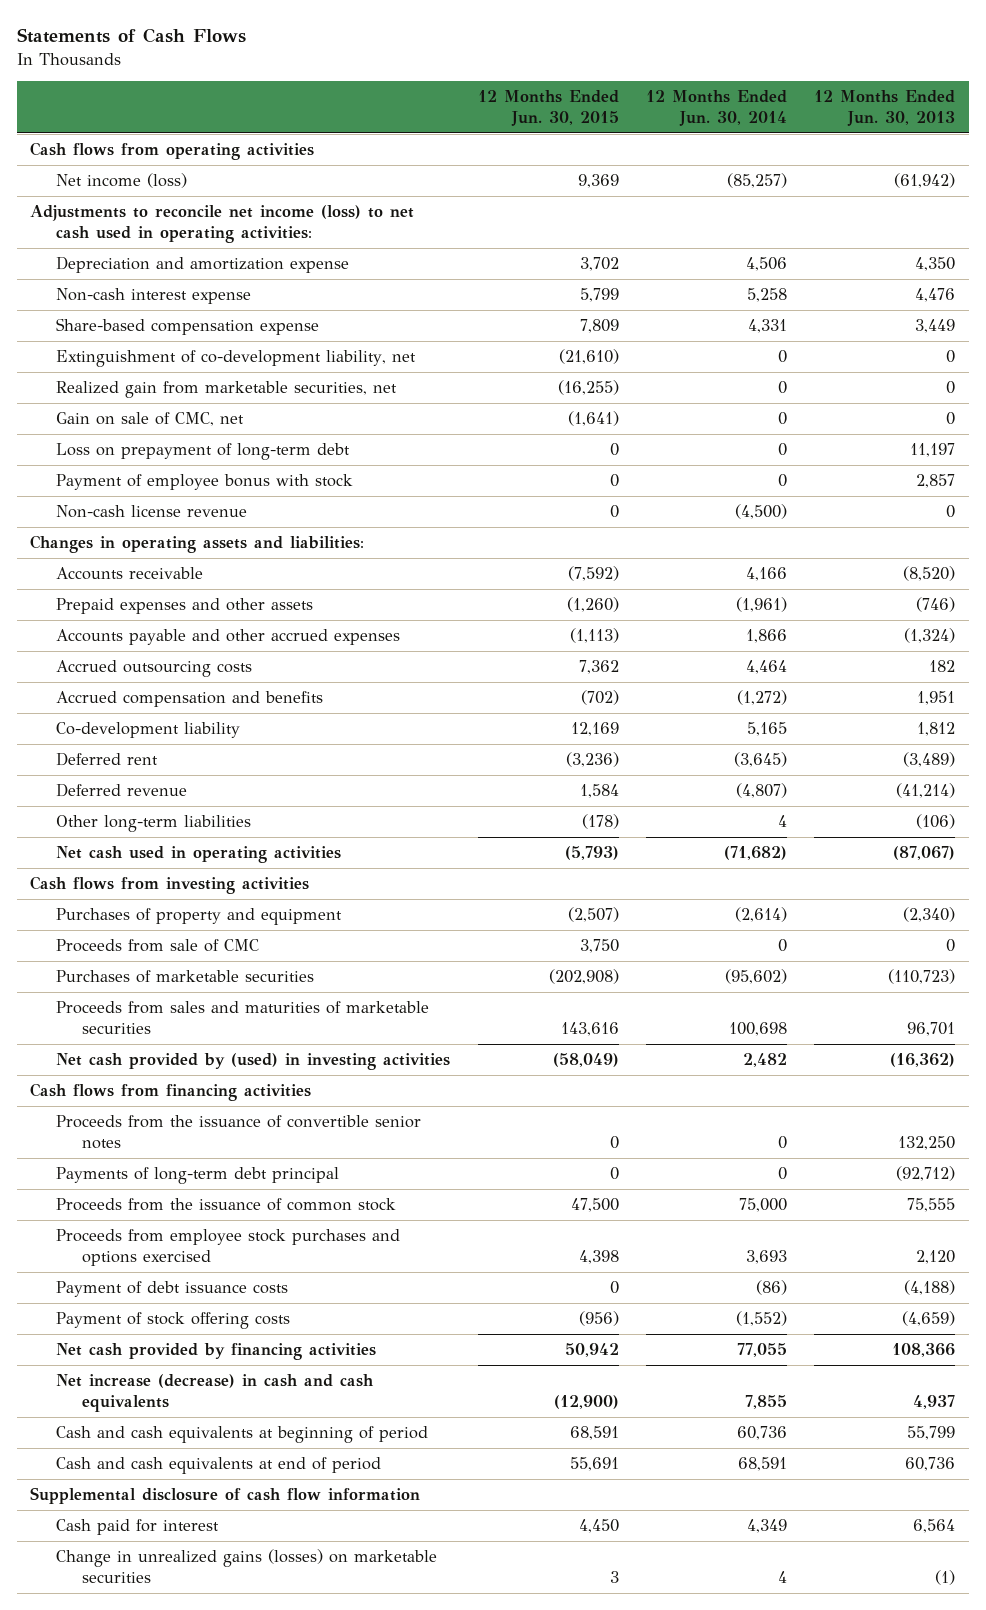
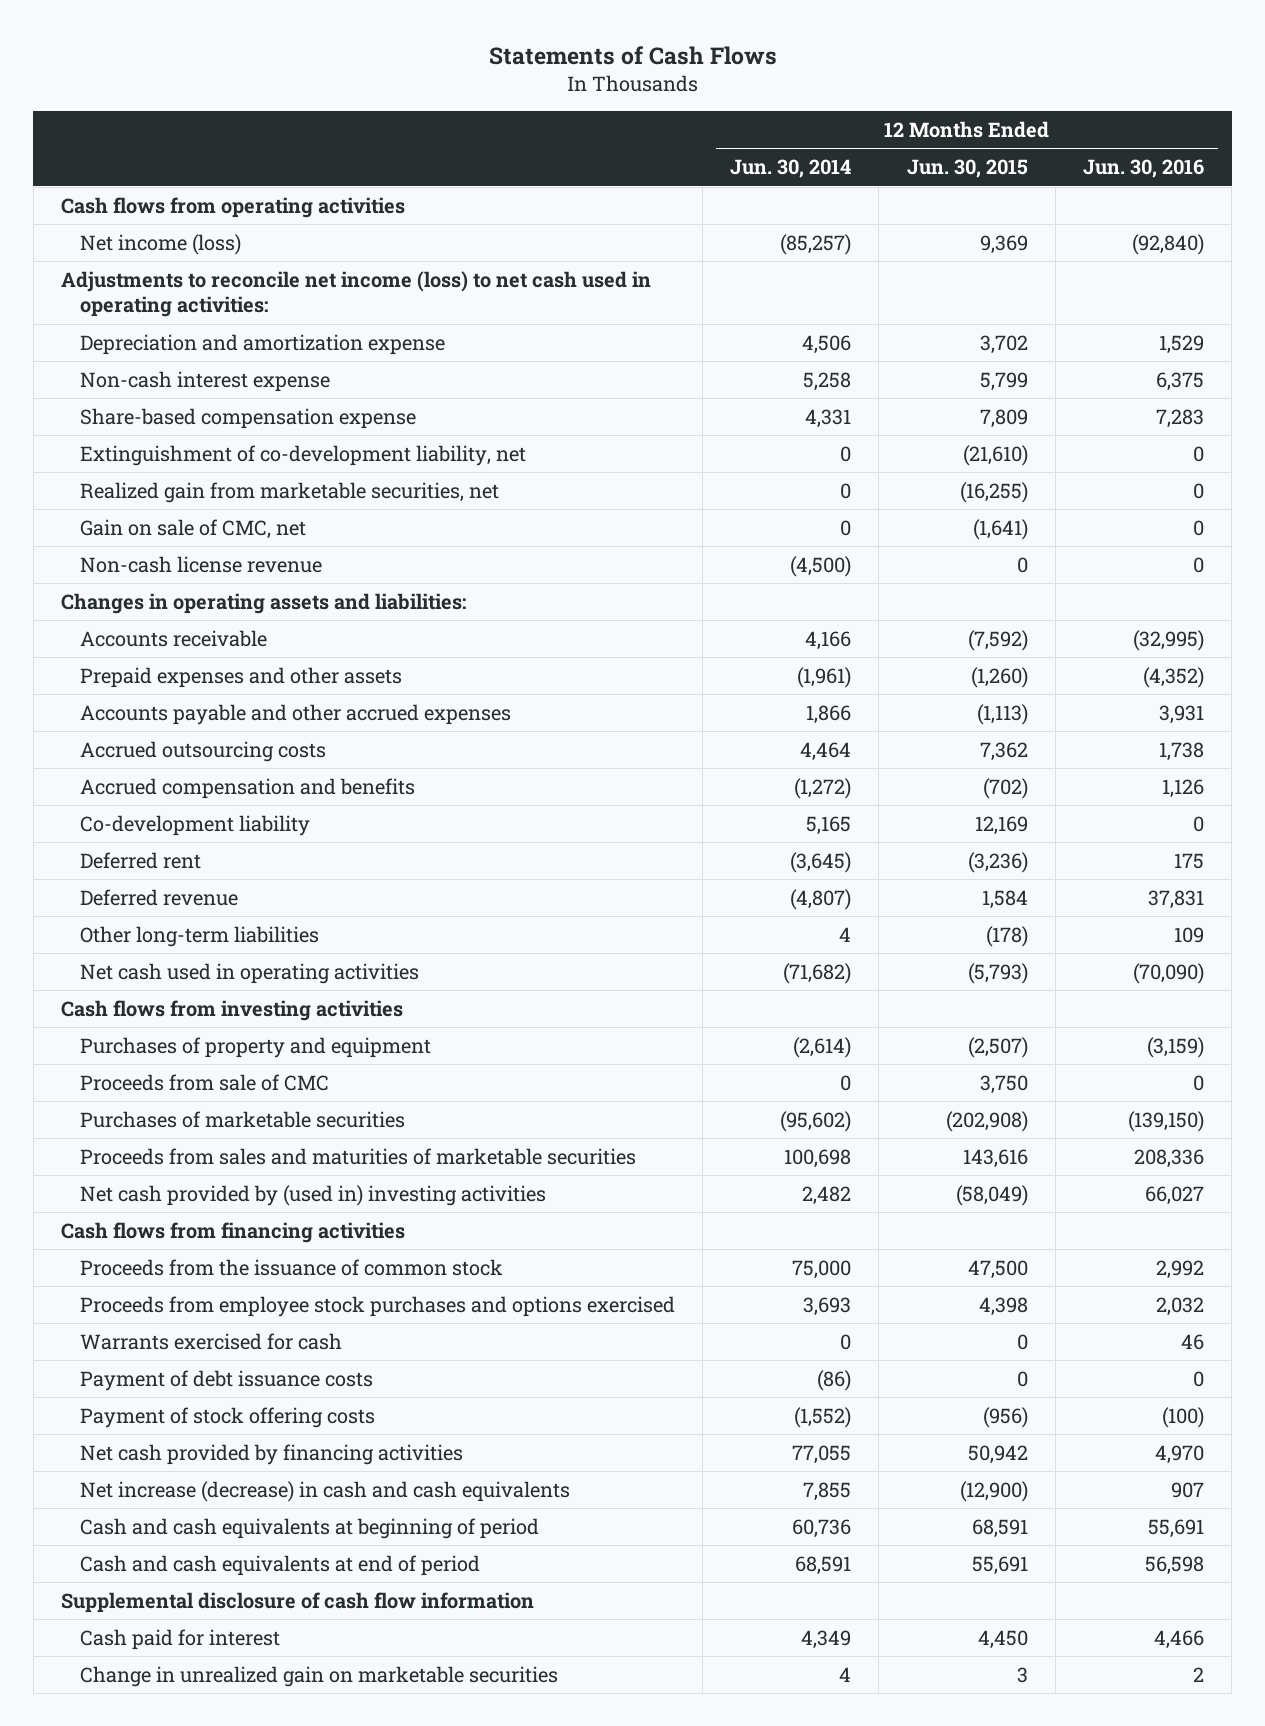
- | 12 Months Ended Jun. 30, 2015 | 12 Months Ended Jun. 30, 2014 | 12 Months Ended Jun. 30, 2013
+ | 12 Months Ended Jun. 30, 2014 | 12 Months Ended Jun. 30, 2015 | 12 Months Ended Jun. 30, 2016
- Loss on prepayment of long-term debt | 0 | 0 | 11,197
- Payment of employee bonus with stock | 0 | 0 | 2,857
- Net cash provided by (used) in investing activities | (58,049) | 2,482 | (16,362)
+ Net cash provided by (used in) investing activities | 2,482 | (58,049) | 66,027
- Proceeds from the issuance of convertible senior notes | 0 | 0 | 132,250
- Payments of long-term debt principal | 0 | 0 | (92,712)
+ Warrants exercised for cash | 0 | 0 | 46
- Change in unrealized gains (losses) on marketable securities | 3 | 4 | (1)
+ Change in unrealized gain on marketable securities | 4 | 3 | 2

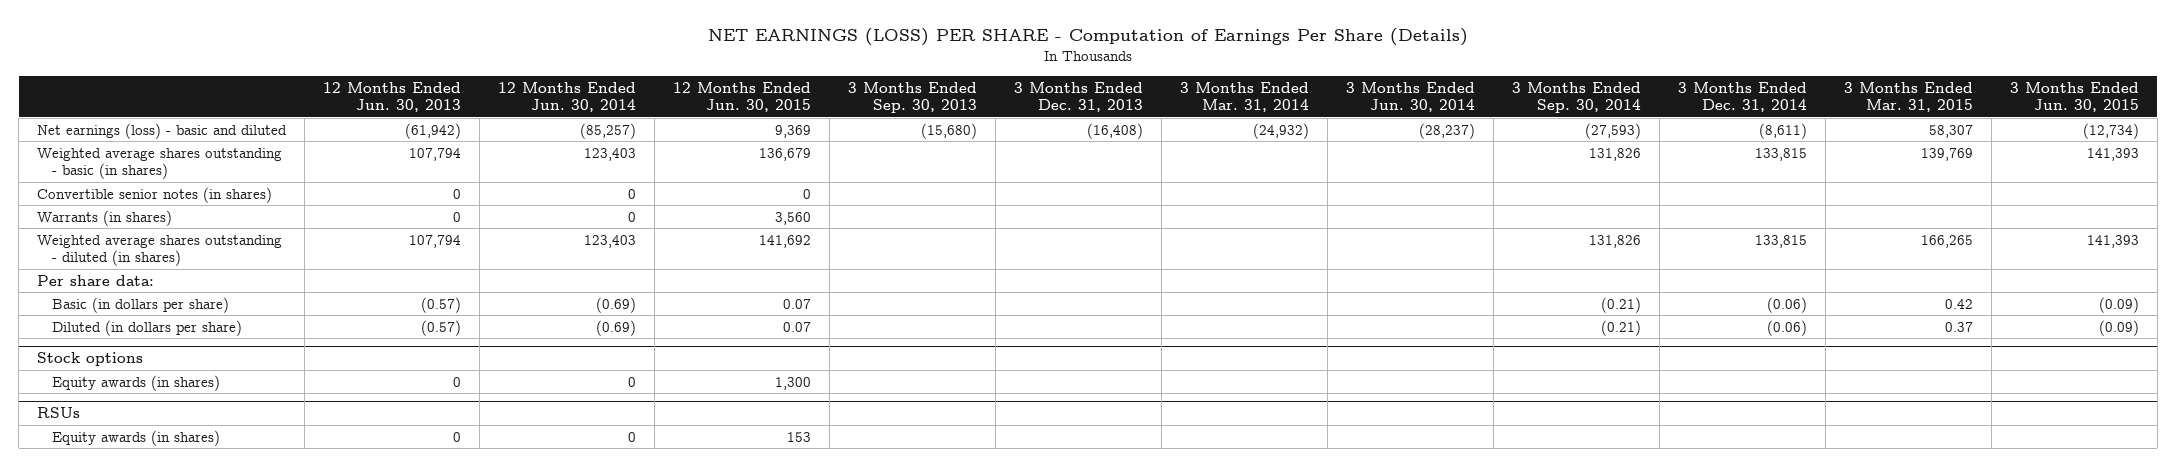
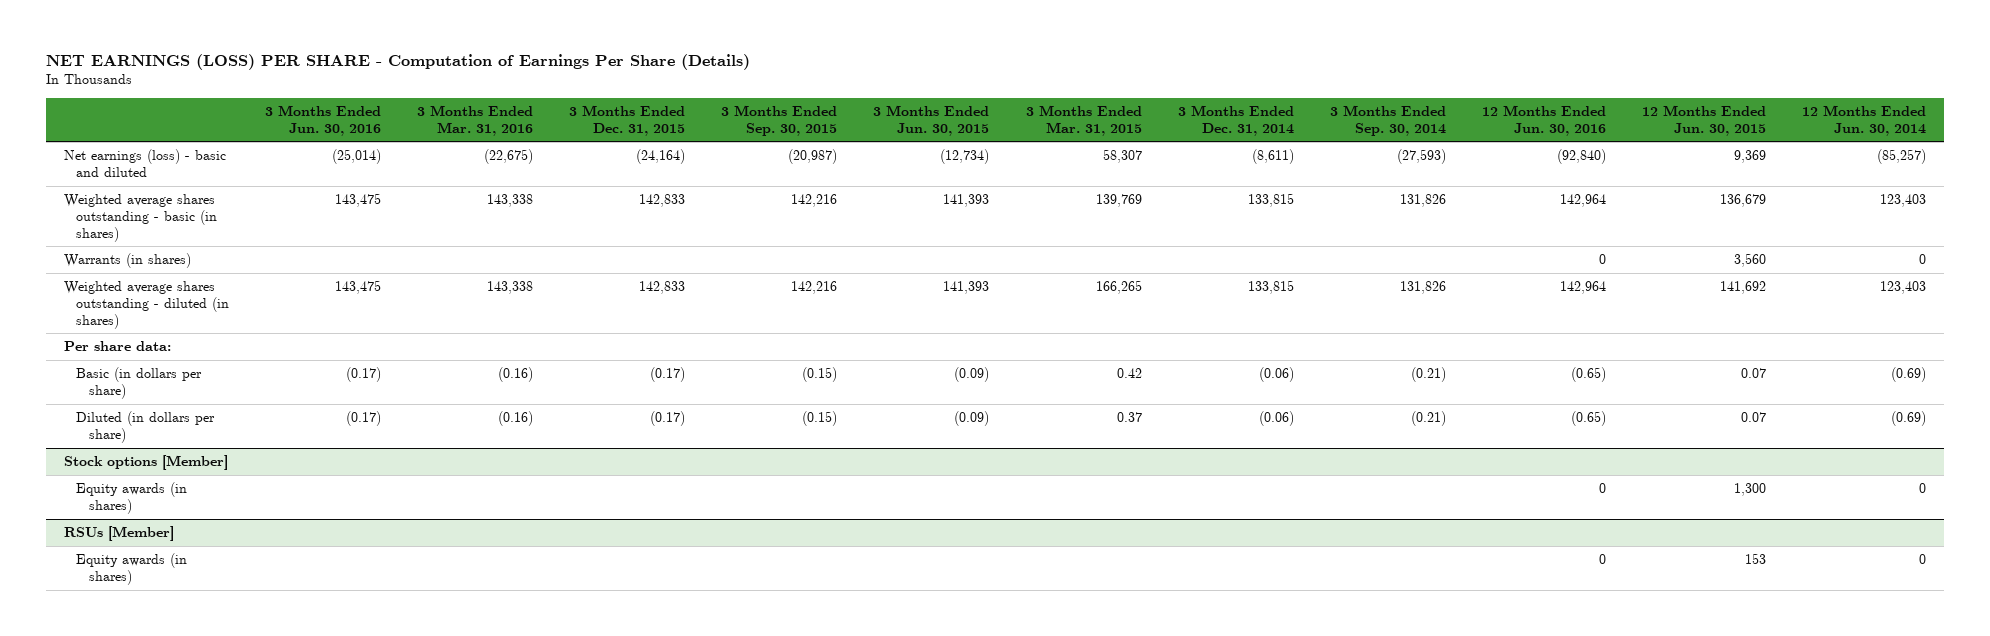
- | 12 Months Ended Jun. 30, 2013 | 12 Months Ended Jun. 30, 2014 | 12 Months Ended Jun. 30, 2015 | 3 Months Ended Sep. 30, 2013 | 3 Months Ended Dec. 31, 2013 | 3 Months Ended Mar. 31, 2014 | 3 Months Ended Jun. 30, 2014 | 3 Months Ended Sep. 30, 2014 | 3 Months Ended Dec. 31, 2014 | 3 Months Ended Mar. 31, 2015 | 3 Months Ended Jun. 30, 2015
+ | 3 Months Ended Jun. 30, 2016 | 3 Months Ended Mar. 31, 2016 | 3 Months Ended Dec. 31, 2015 | 3 Months Ended Sep. 30, 2015 | 3 Months Ended Jun. 30, 2015 | 3 Months Ended Mar. 31, 2015 | 3 Months Ended Dec. 31, 2014 | 3 Months Ended Sep. 30, 2014 | 12 Months Ended Jun. 30, 2016 | 12 Months Ended Jun. 30, 2015 | 12 Months Ended Jun. 30, 2014
- Convertible senior notes (in shares) | 0 | 0 | 0 | | | | | | | |
- Stock options
+ Stock options [Member]
- RSUs
+ RSUs [Member]

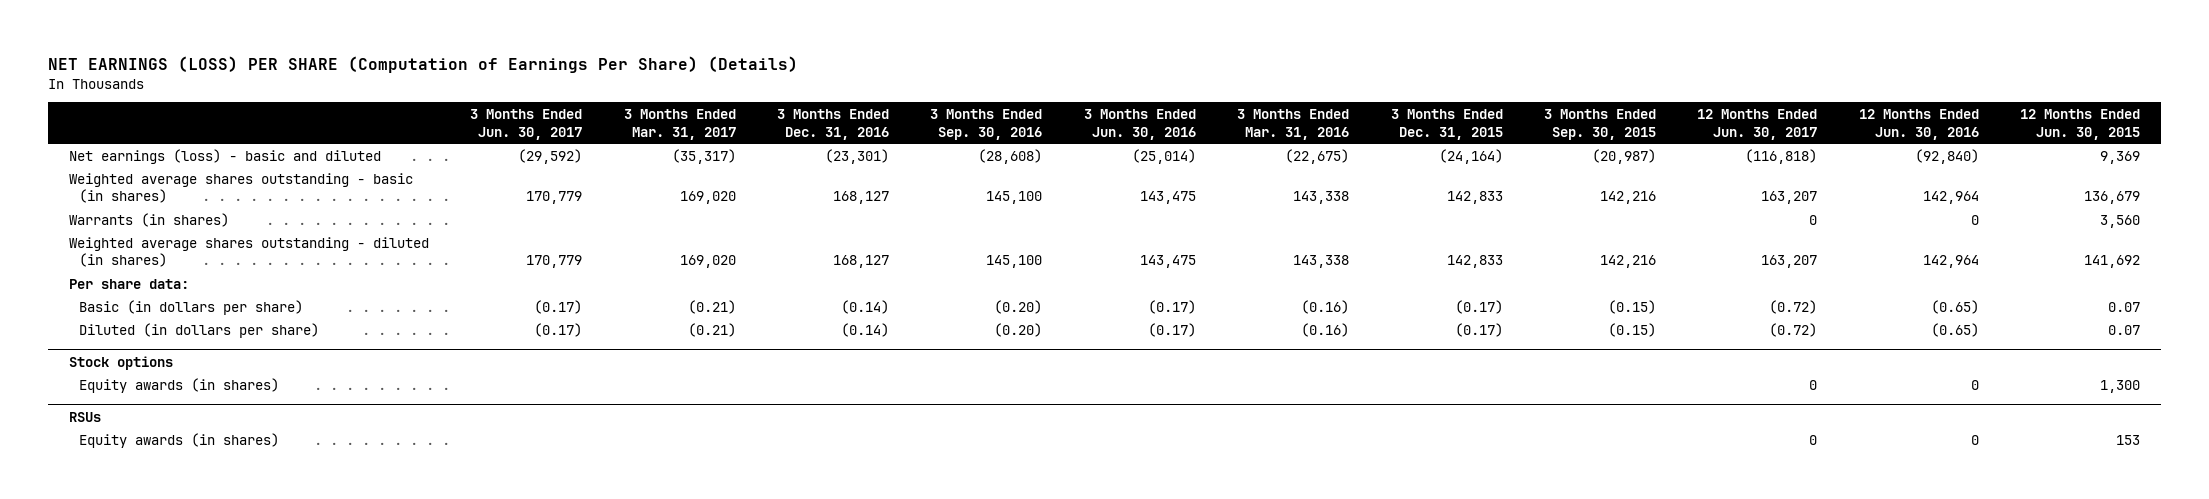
- NET EARNINGS (LOSS) PER SHARE - Computation of Earnings Per Share (Details)
+ NET EARNINGS (LOSS) PER SHARE (Computation of Earnings Per Share) (Details)
- | 3 Months Ended Jun. 30, 2016 | 3 Months Ended Mar. 31, 2016 | 3 Months Ended Dec. 31, 2015 | 3 Months Ended Sep. 30, 2015 | 3 Months Ended Jun. 30, 2015 | 3 Months Ended Mar. 31, 2015 | 3 Months Ended Dec. 31, 2014 | 3 Months Ended Sep. 30, 2014 | 12 Months Ended Jun. 30, 2016 | 12 Months Ended Jun. 30, 2015 | 12 Months Ended Jun. 30, 2014
+ | 3 Months Ended Jun. 30, 2017 | 3 Months Ended Mar. 31, 2017 | 3 Months Ended Dec. 31, 2016 | 3 Months Ended Sep. 30, 2016 | 3 Months Ended Jun. 30, 2016 | 3 Months Ended Mar. 31, 2016 | 3 Months Ended Dec. 31, 2015 | 3 Months Ended Sep. 30, 2015 | 12 Months Ended Jun. 30, 2017 | 12 Months Ended Jun. 30, 2016 | 12 Months Ended Jun. 30, 2015
- Stock options [Member]
+ Stock options
- RSUs [Member]
+ RSUs

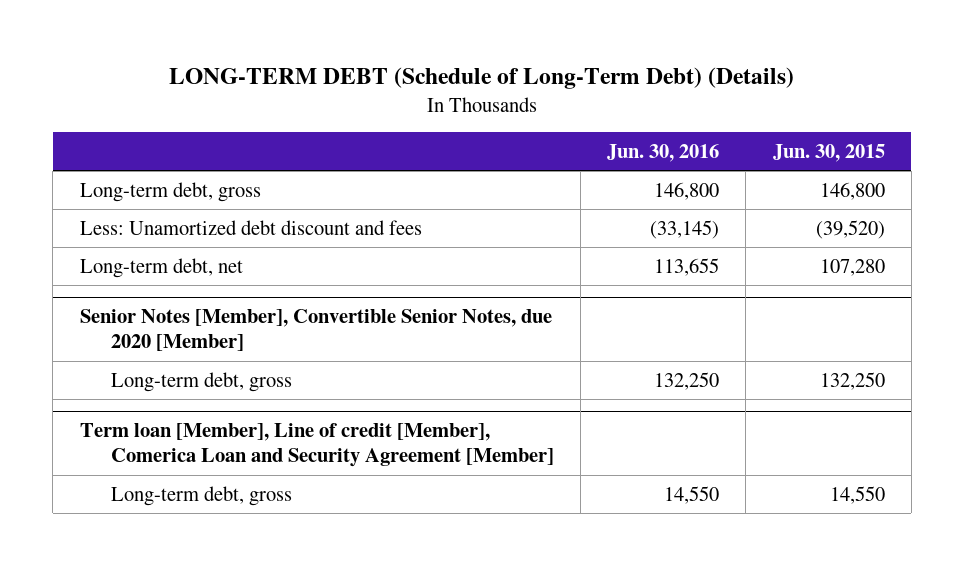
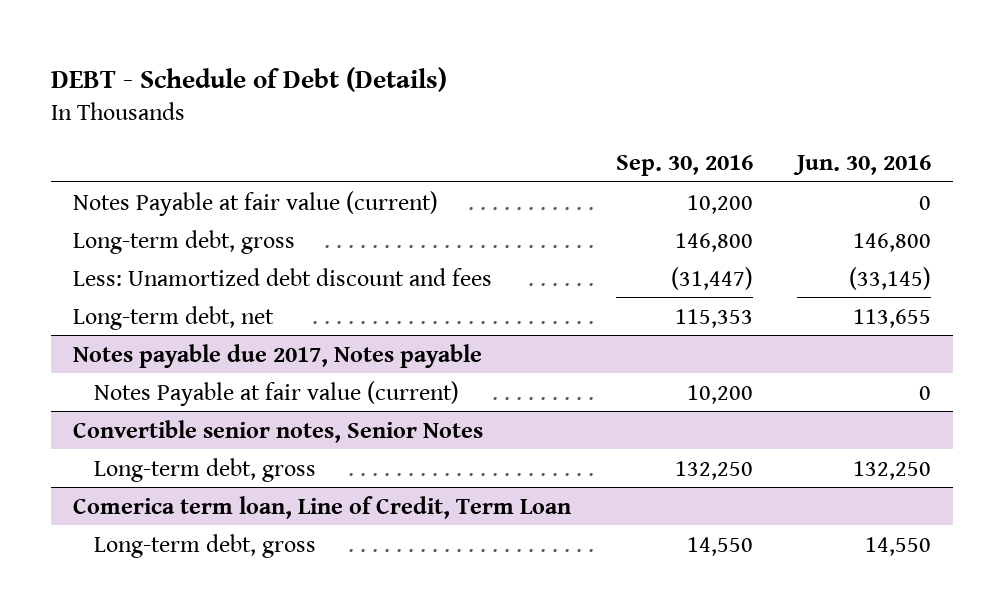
- LONG-TERM DEBT (Schedule of Long-Term Debt) (Details)
+ DEBT - Schedule of Debt (Details)
- | Jun. 30, 2016 | Jun. 30, 2015
+ | Sep. 30, 2016 | Jun. 30, 2016
+ Notes Payable at fair value (current) | 10,200 | 0
- Senior Notes [Member], Convertible Senior Notes, due 2020 [Member]
+ Notes payable due 2017, Notes payable
+ Notes Payable at fair value (current) | 10,200 | 0
+ Convertible senior notes, Senior Notes
- Term loan [Member], Line of credit [Member], Comerica Loan and Security Agreement [Member]
+ Comerica term loan, Line of Credit, Term Loan

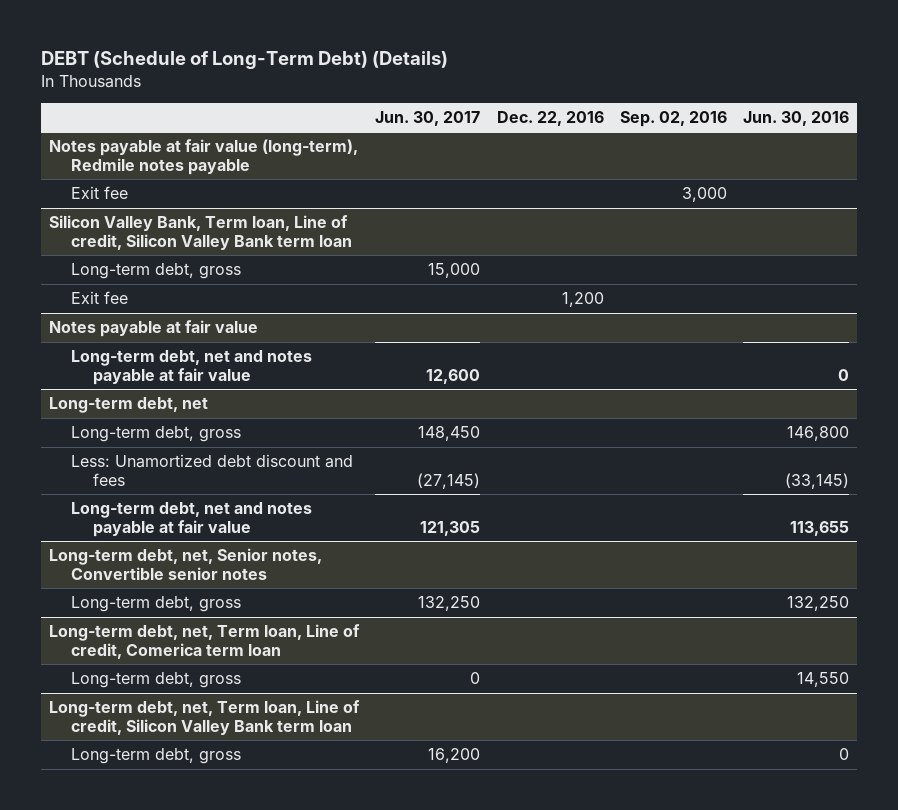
- DEBT - Schedule of Debt (Details)
+ DEBT (Schedule of Long-Term Debt) (Details)
- | Sep. 30, 2016 | Jun. 30, 2016
+ | Jun. 30, 2017 | Dec. 22, 2016 | Sep. 02, 2016 | Jun. 30, 2016
- Notes Payable at fair value (current) | 10,200 | 0
+ Notes payable at fair value (long-term), Redmile notes payable
+ Exit fee | | | 3,000 |
+ Silicon Valley Bank, Term loan, Line of credit, Silicon Valley Bank term loan
+ Long-term debt, gross | 15,000 | | |
+ Exit fee | | 1,200 | |
+ Notes payable at fair value
+ Long-term debt, net and notes payable at fair value | 12,600 | | | 0
+ Long-term debt, net
- Long-term debt, net | 115,353 | 113,655
- Notes payable due 2017, Notes payable
- Notes Payable at fair value (current) | 10,200 | 0
- Convertible senior notes, Senior Notes
+ Long-term debt, net and notes payable at fair value | 121,305 | | | 113,655
+ Long-term debt, net, Senior notes, Convertible senior notes
- Comerica term loan, Line of Credit, Term Loan
+ Long-term debt, net, Term loan, Line of credit, Comerica term loan
+ Long-term debt, net, Term loan, Line of credit, Silicon Valley Bank term loan
+ Long-term debt, gross | 16,200 | | | 0

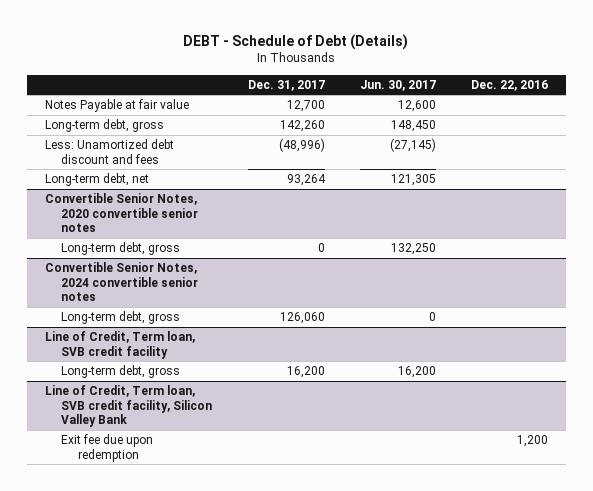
- DEBT (Schedule of Long-Term Debt) (Details)
+ DEBT - Schedule of Debt (Details)
- | Jun. 30, 2017 | Dec. 22, 2016 | Sep. 02, 2016 | Jun. 30, 2016
+ | Dec. 31, 2017 | Jun. 30, 2017 | Dec. 22, 2016
- Notes payable at fair value (long-term), Redmile notes payable
- Exit fee | | | 3,000 |
- Silicon Valley Bank, Term loan, Line of credit, Silicon Valley Bank term loan
- Long-term debt, gross | 15,000 | | |
- Exit fee | | 1,200 | |
- Notes payable at fair value
- Long-term debt, net and notes payable at fair value | 12,600 | | | 0
- Long-term debt, net
+ Notes Payable at fair value | 12,700 | 12,600 |
- Long-term debt, net and notes payable at fair value | 121,305 | | | 113,655
- Long-term debt, net, Senior notes, Convertible senior notes
+ Long-term debt, net | 93,264 | 121,305 |
+ Convertible Senior Notes, 2020 convertible senior notes
- Long-term debt, net, Term loan, Line of credit, Comerica term loan
+ Convertible Senior Notes, 2024 convertible senior notes
- Long-term debt, net, Term loan, Line of credit, Silicon Valley Bank term loan
+ Line of Credit, Term loan, SVB credit facility
+ Line of Credit, Term loan, SVB credit facility, Silicon Valley Bank
+ Exit fee due upon redemption | | | 1,200

